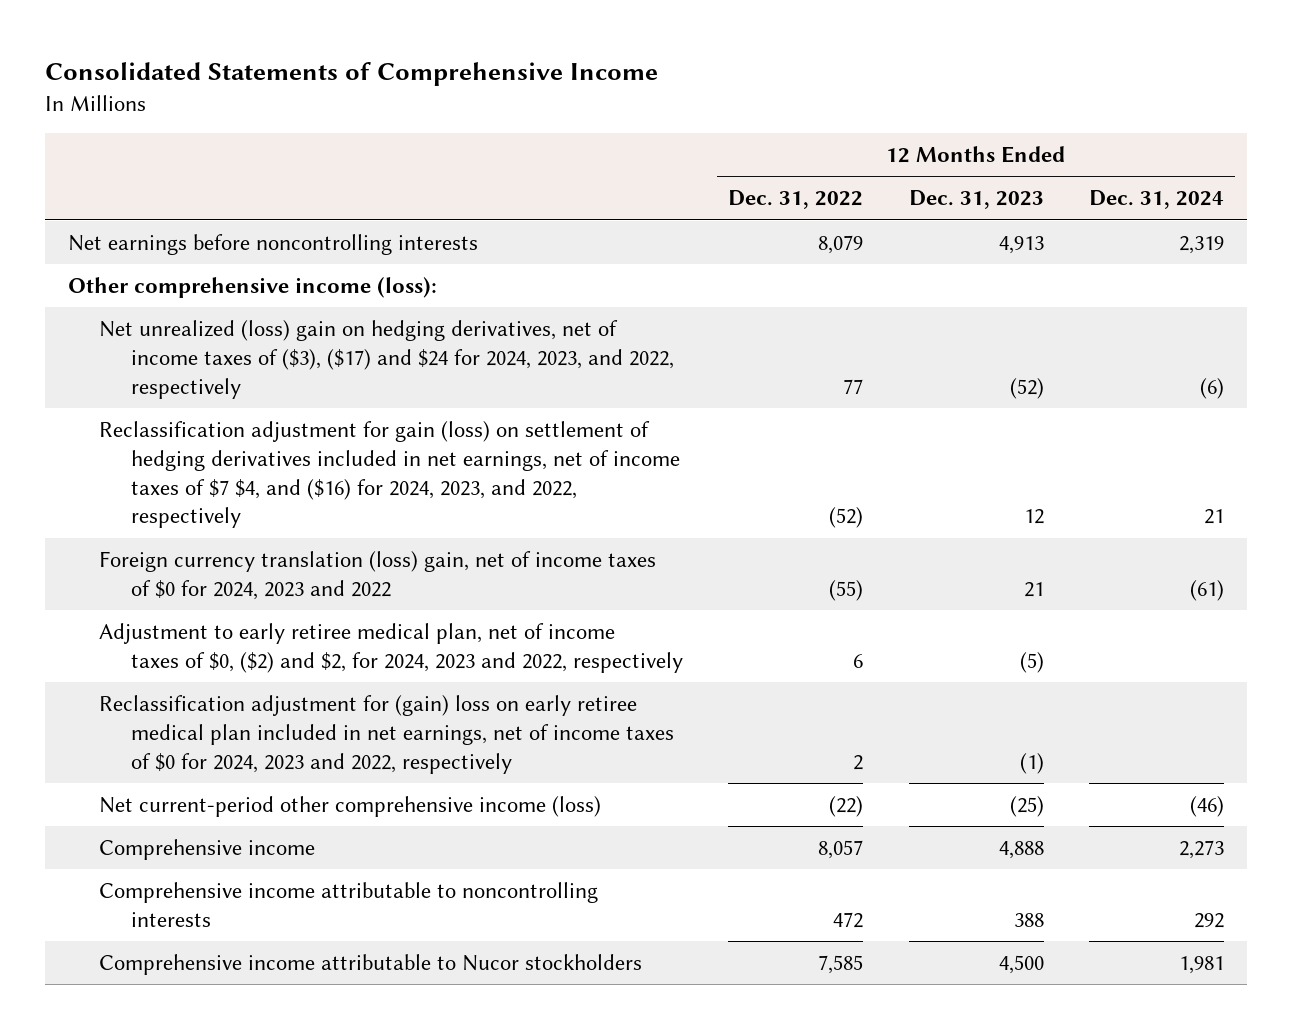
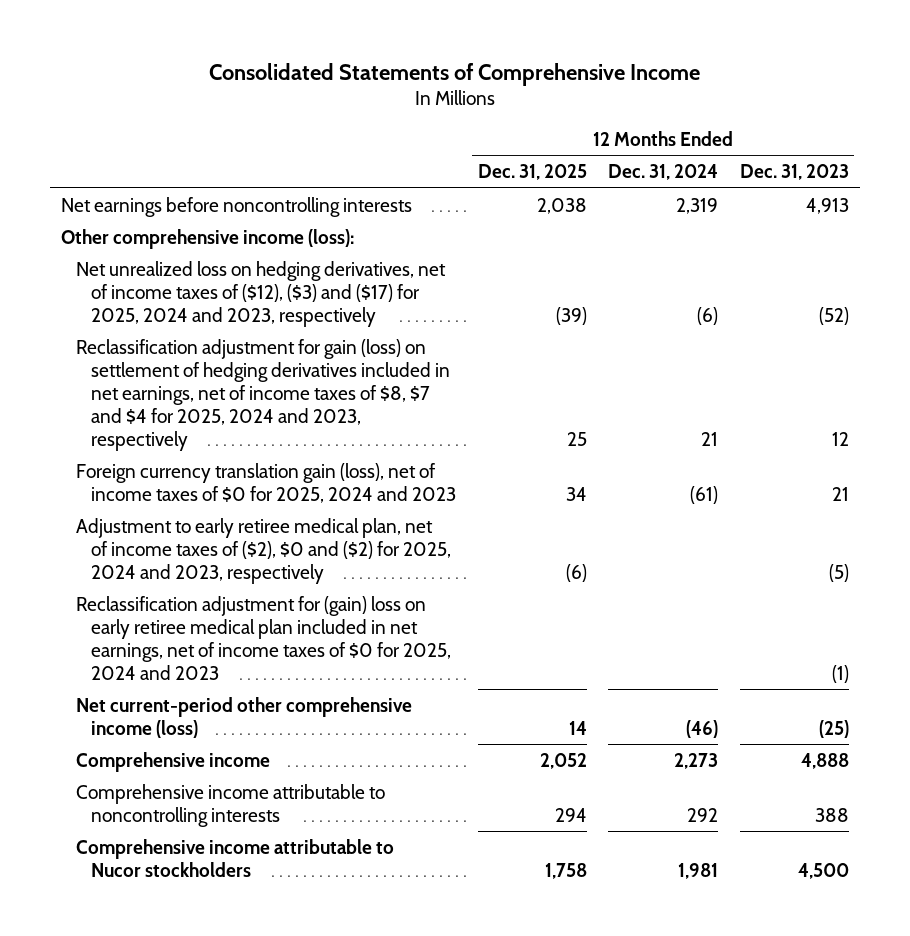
- | 12 Months Ended Dec. 31, 2022 | 12 Months Ended Dec. 31, 2023 | 12 Months Ended Dec. 31, 2024
+ | 12 Months Ended Dec. 31, 2025 | 12 Months Ended Dec. 31, 2024 | 12 Months Ended Dec. 31, 2023
- Net unrealized (loss) gain on hedging derivatives, net of income taxes of ($3), ($17) and $24 for 2024, 2023, and 2022, respectively | 77 | (52) | (6)
- Reclassification adjustment for gain (loss) on settlement of hedging derivatives included in net earnings, net of income taxes of $7 $4, and ($16) for 2024, 2023, and 2022, respectively | (52) | 12 | 21
- Foreign currency translation (loss) gain, net of income taxes of $0 for 2024, 2023 and 2022 | (55) | 21 | (61)
- Adjustment to early retiree medical plan, net of income taxes of $0, ($2) and $2, for 2024, 2023 and 2022, respectively | 6 | (5) |
- Reclassification adjustment for (gain) loss on early retiree medical plan included in net earnings, net of income taxes of $0 for 2024, 2023 and 2022, respectively | 2 | (1) |
+ Net unrealized loss on hedging derivatives, net of income taxes of ($12), ($3) and ($17) for 2025, 2024 and 2023, respectively | (39) | (6) | (52)
+ Reclassification adjustment for gain (loss) on settlement of hedging derivatives included in net earnings, net of income taxes of $8, $7 and $4 for 2025, 2024 and 2023, respectively | 25 | 21 | 12
+ Foreign currency translation gain (loss), net of income taxes of $0 for 2025, 2024 and 2023 | 34 | (61) | 21
+ Adjustment to early retiree medical plan, net of income taxes of ($2), $0 and ($2) for 2025, 2024 and 2023, respectively | (6) | | (5)
+ Reclassification adjustment for (gain) loss on early retiree medical plan included in net earnings, net of income taxes of $0 for 2025, 2024 and 2023 | | | (1)

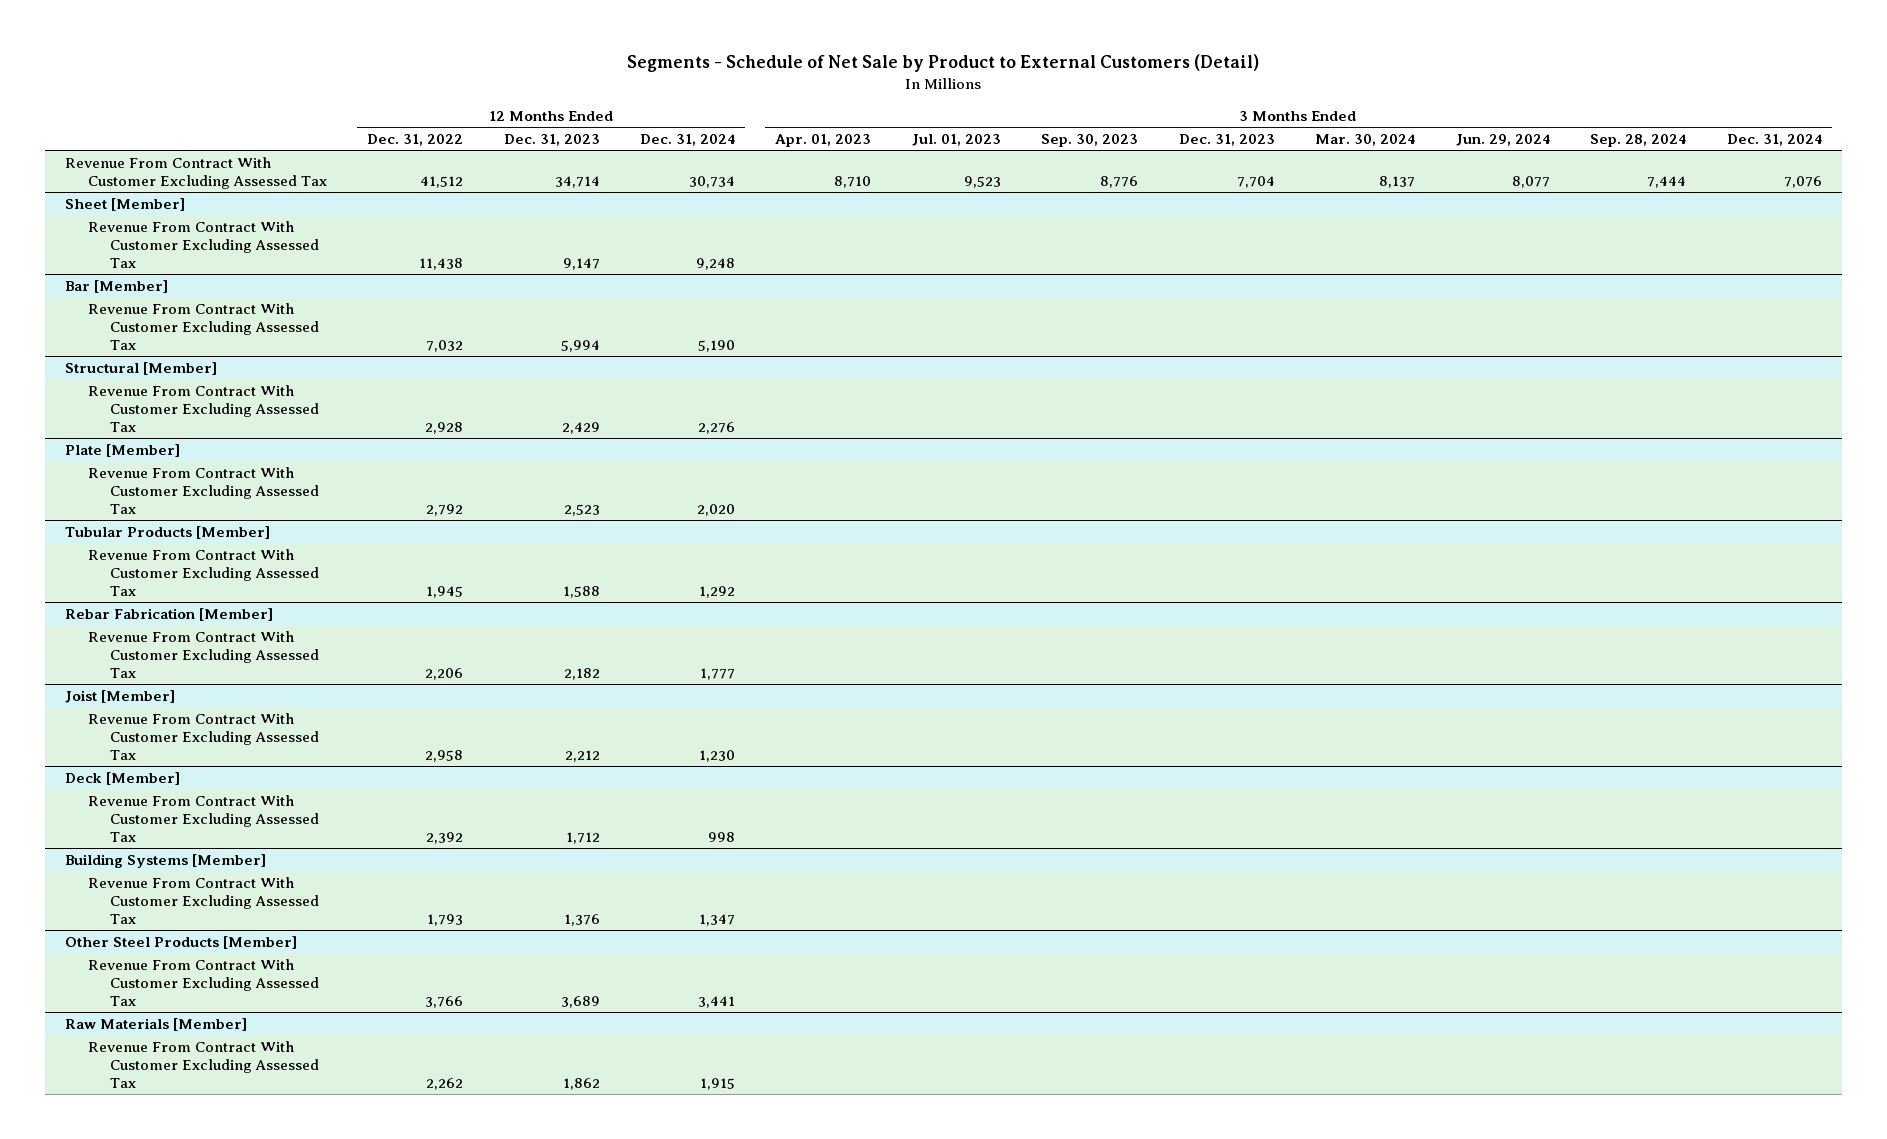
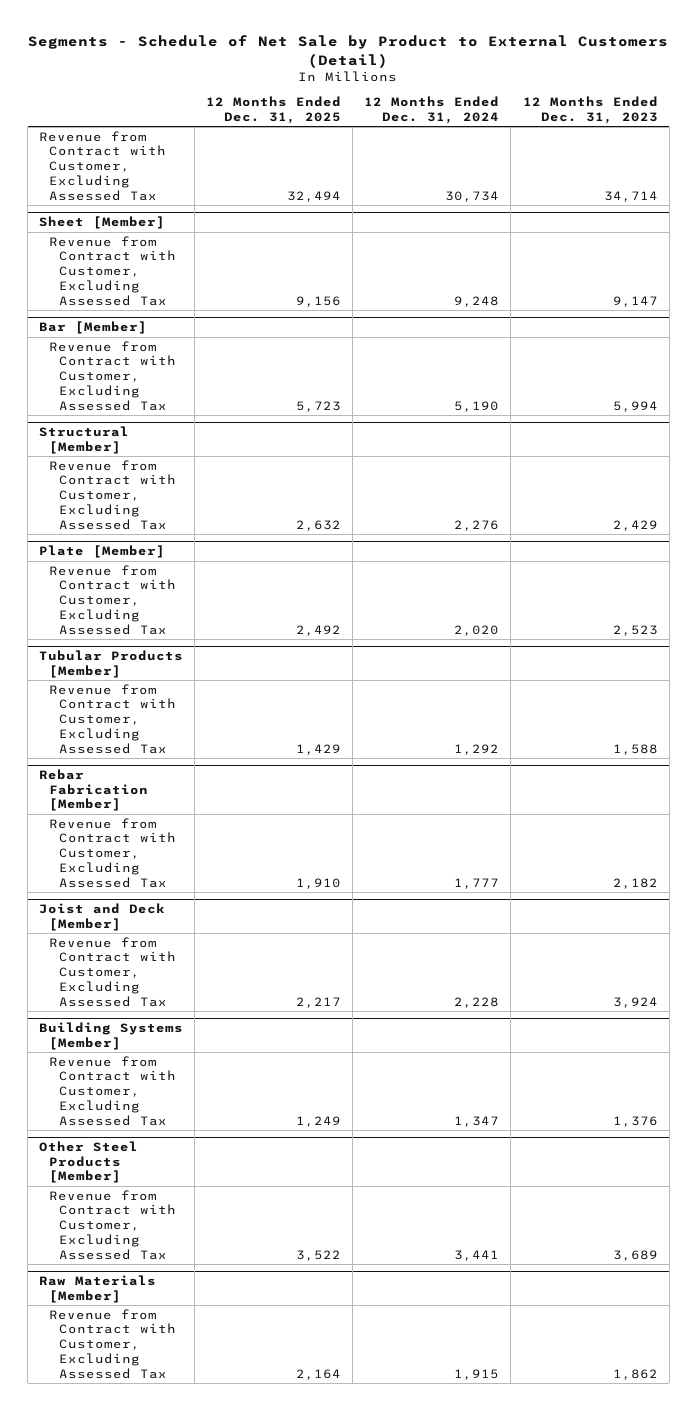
- | 12 Months Ended Dec. 31, 2022 | 12 Months Ended Dec. 31, 2023 | 12 Months Ended Dec. 31, 2024 | 3 Months Ended Apr. 01, 2023 | 3 Months Ended Jul. 01, 2023 | 3 Months Ended Sep. 30, 2023 | 3 Months Ended Dec. 31, 2023 | 3 Months Ended Mar. 30, 2024 | 3 Months Ended Jun. 29, 2024 | 3 Months Ended Sep. 28, 2024 | 3 Months Ended Dec. 31, 2024
+ | 12 Months Ended Dec. 31, 2025 | 12 Months Ended Dec. 31, 2024 | 12 Months Ended Dec. 31, 2023
- Revenue From Contract With Customer Excluding Assessed Tax | 41,512 | 34,714 | 30,734 | 8,710 | 9,523 | 8,776 | 7,704 | 8,137 | 8,077 | 7,444 | 7,076
+ Revenue from Contract with Customer, Excluding Assessed Tax | 32,494 | 30,734 | 34,714
@ Sheet [Member]
- Revenue From Contract With Customer Excluding Assessed Tax | 11,438 | 9,147 | 9,248 | | | | | | | |
+ Revenue from Contract with Customer, Excluding Assessed Tax | 9,156 | 9,248 | 9,147
@ Bar [Member]
- Revenue From Contract With Customer Excluding Assessed Tax | 7,032 | 5,994 | 5,190 | | | | | | | |
+ Revenue from Contract with Customer, Excluding Assessed Tax | 5,723 | 5,190 | 5,994
@ Structural [Member]
- Revenue From Contract With Customer Excluding Assessed Tax | 2,928 | 2,429 | 2,276 | | | | | | | |
+ Revenue from Contract with Customer, Excluding Assessed Tax | 2,632 | 2,276 | 2,429
@ Plate [Member]
- Revenue From Contract With Customer Excluding Assessed Tax | 2,792 | 2,523 | 2,020 | | | | | | | |
+ Revenue from Contract with Customer, Excluding Assessed Tax | 2,492 | 2,020 | 2,523
@ Tubular Products [Member]
- Revenue From Contract With Customer Excluding Assessed Tax | 1,945 | 1,588 | 1,292 | | | | | | | |
+ Revenue from Contract with Customer, Excluding Assessed Tax | 1,429 | 1,292 | 1,588
@ Rebar Fabrication [Member]
- Revenue From Contract With Customer Excluding Assessed Tax | 2,206 | 2,182 | 1,777 | | | | | | | |
- Joist [Member]
- Revenue From Contract With Customer Excluding Assessed Tax | 2,958 | 2,212 | 1,230 | | | | | | | |
- Deck [Member]
- Revenue From Contract With Customer Excluding Assessed Tax | 2,392 | 1,712 | 998 | | | | | | | |
@ Rebar Fabrication [Member]
+ Revenue from Contract with Customer, Excluding Assessed Tax | 1,910 | 1,777 | 2,182
+ Joist and Deck [Member]
+ Revenue from Contract with Customer, Excluding Assessed Tax | 2,217 | 2,228 | 3,924
@ Building Systems [Member]
- Revenue From Contract With Customer Excluding Assessed Tax | 1,793 | 1,376 | 1,347 | | | | | | | |
+ Revenue from Contract with Customer, Excluding Assessed Tax | 1,249 | 1,347 | 1,376
@ Other Steel Products [Member]
- Revenue From Contract With Customer Excluding Assessed Tax | 3,766 | 3,689 | 3,441 | | | | | | | |
+ Revenue from Contract with Customer, Excluding Assessed Tax | 3,522 | 3,441 | 3,689
@ Raw Materials [Member]
- Revenue From Contract With Customer Excluding Assessed Tax | 2,262 | 1,862 | 1,915 | | | | | | | |
+ Revenue from Contract with Customer, Excluding Assessed Tax | 2,164 | 1,915 | 1,862

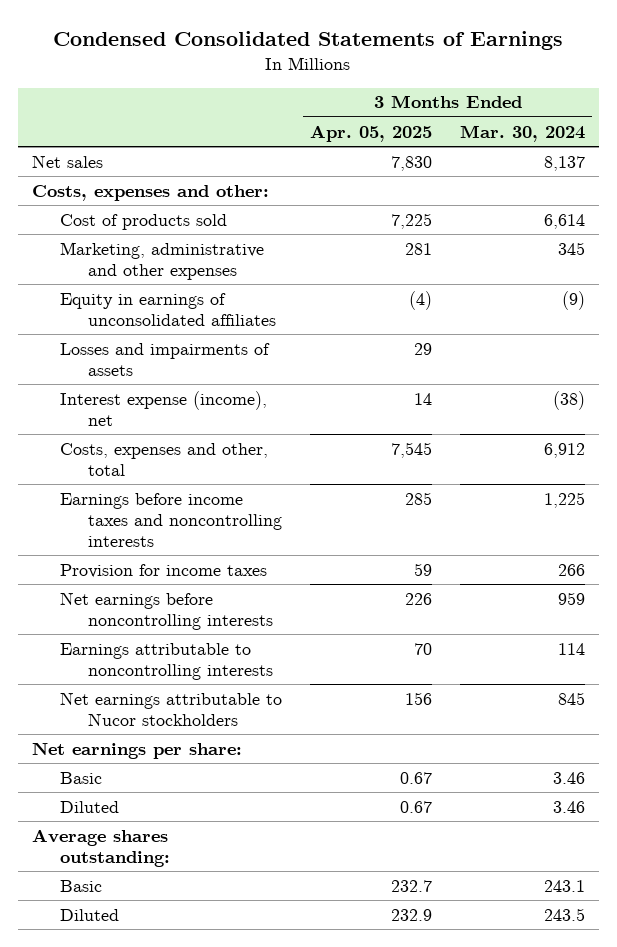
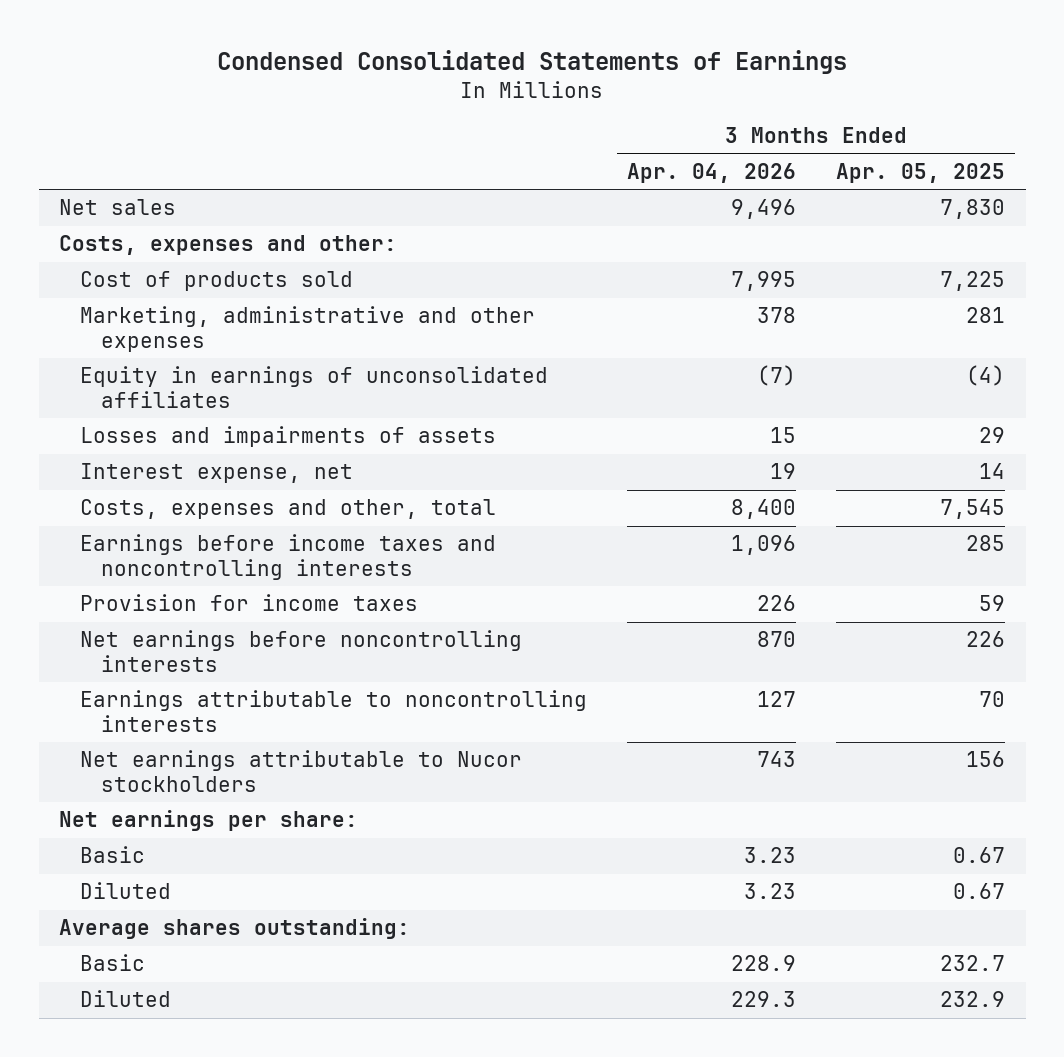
- | 3 Months Ended Apr. 05, 2025 | 3 Months Ended Mar. 30, 2024
+ | 3 Months Ended Apr. 04, 2026 | 3 Months Ended Apr. 05, 2025
- Interest expense (income), net | 14 | (38)
+ Interest expense, net | 19 | 14

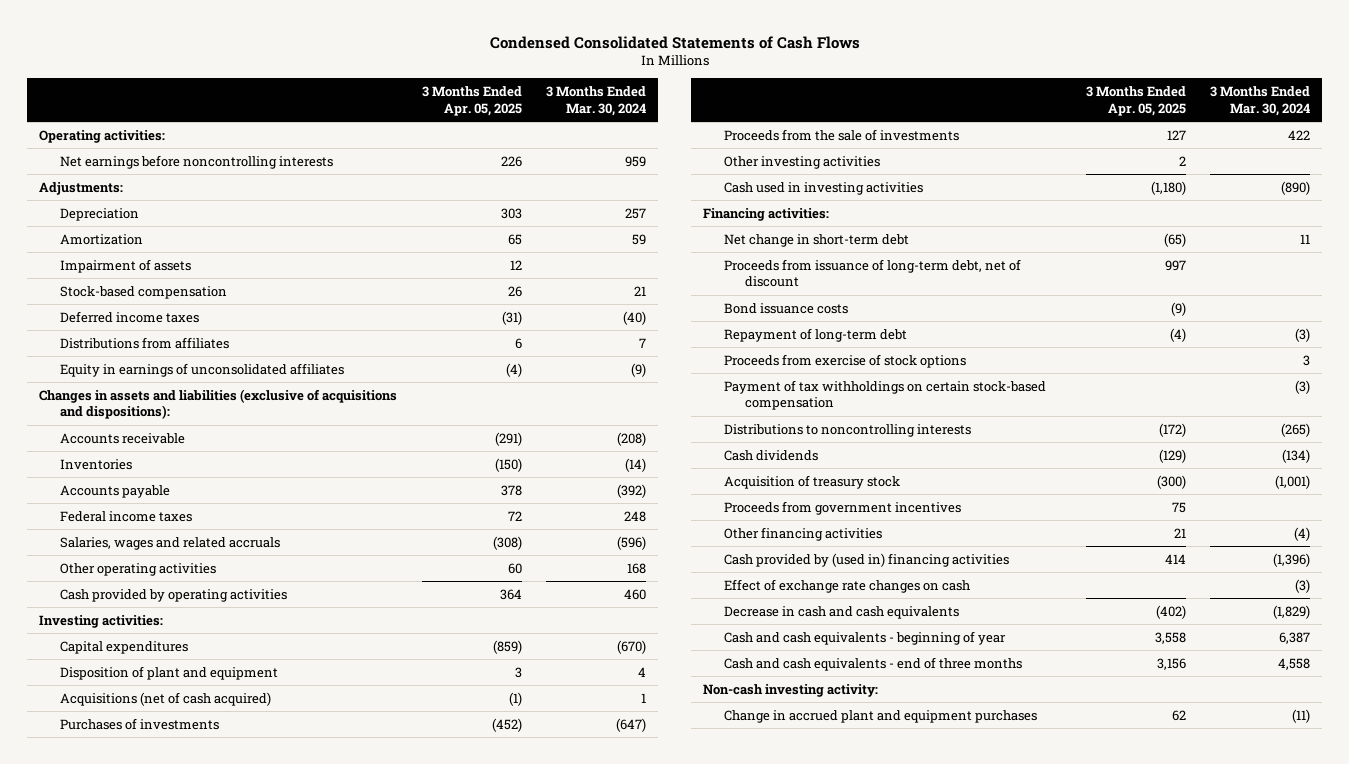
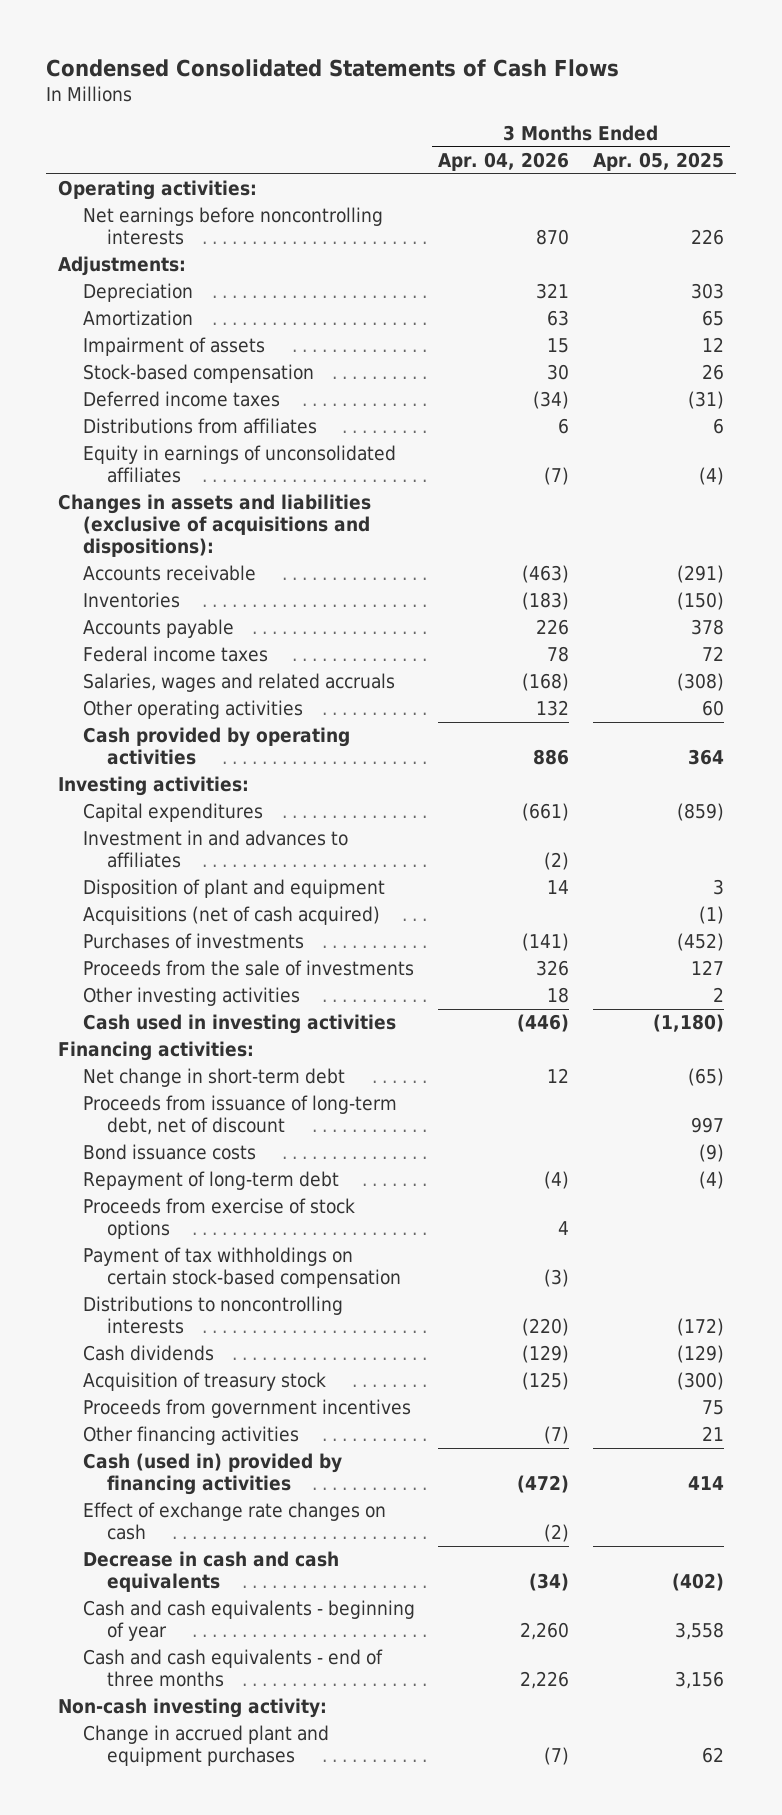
- | 3 Months Ended Apr. 05, 2025 | 3 Months Ended Mar. 30, 2024
+ | 3 Months Ended Apr. 04, 2026 | 3 Months Ended Apr. 05, 2025
+ Investment in and advances to affiliates | (2) |
- Cash provided by (used in) financing activities | 414 | (1,396)
+ Cash (used in) provided by financing activities | (472) | 414

